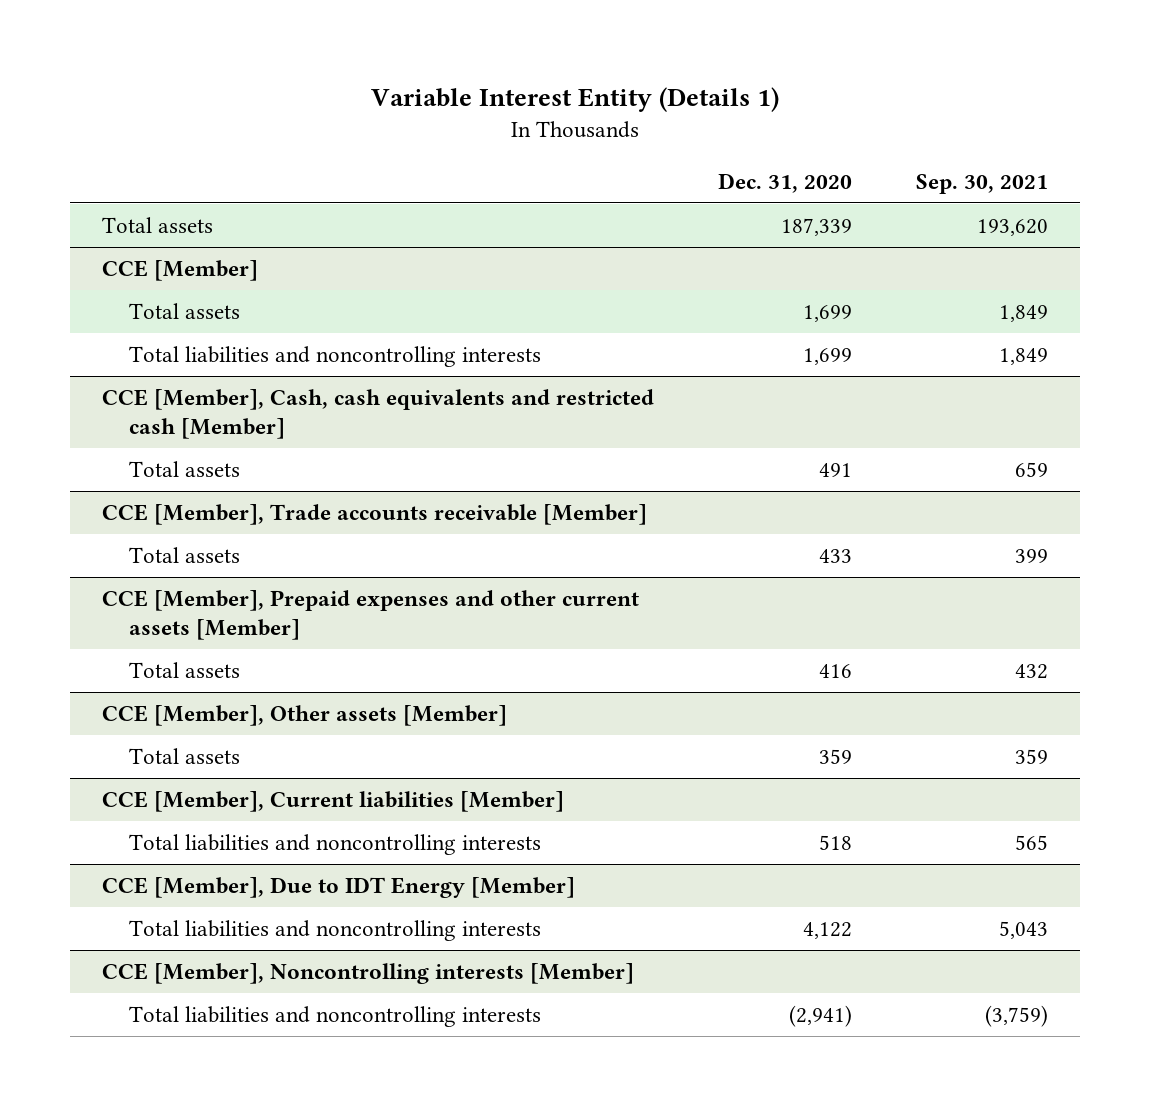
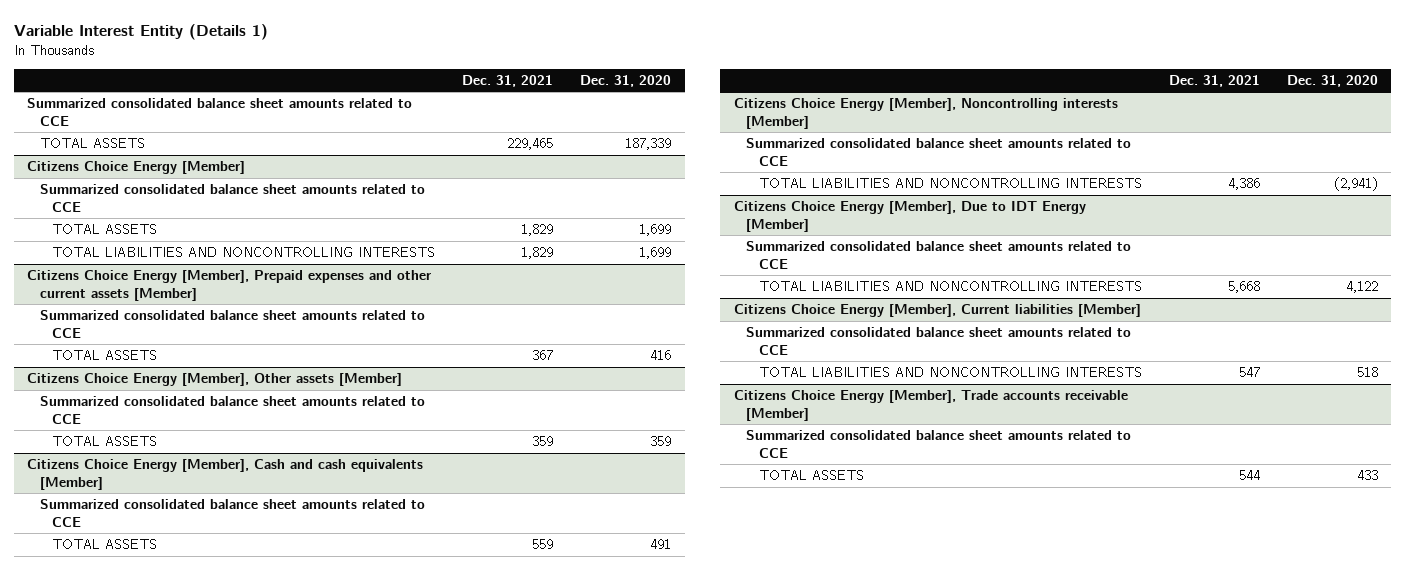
- | Dec. 31, 2020 | Sep. 30, 2021
+ | Dec. 31, 2021 | Dec. 31, 2020
- Total assets | 187,339 | 193,620
- CCE [Member]
- Total assets | 1,699 | 1,849
- Total liabilities and noncontrolling interests | 1,699 | 1,849
- CCE [Member], Cash, cash equivalents and restricted cash [Member]
- Total assets | 491 | 659
- CCE [Member], Trade accounts receivable [Member]
- Total assets | 433 | 399
- CCE [Member], Prepaid expenses and other current assets [Member]
- Total assets | 416 | 432
- CCE [Member], Other assets [Member]
- Total assets | 359 | 359
- CCE [Member], Current liabilities [Member]
- Total liabilities and noncontrolling interests | 518 | 565
- CCE [Member], Due to IDT Energy [Member]
- Total liabilities and noncontrolling interests | 4,122 | 5,043
- CCE [Member], Noncontrolling interests [Member]
- Total liabilities and noncontrolling interests | (2,941) | (3,759)
+ Summarized consolidated balance sheet amounts related to CCE
+ TOTAL ASSETS | 229,465 | 187,339
+ Citizens Choice Energy [Member]
+ Summarized consolidated balance sheet amounts related to CCE
+ TOTAL ASSETS | 1,829 | 1,699
+ TOTAL LIABILITIES AND NONCONTROLLING INTERESTS | 1,829 | 1,699
+ Citizens Choice Energy [Member], Prepaid expenses and other current assets [Member]
+ Summarized consolidated balance sheet amounts related to CCE
+ TOTAL ASSETS | 367 | 416
+ Citizens Choice Energy [Member], Other assets [Member]
+ Summarized consolidated balance sheet amounts related to CCE
+ TOTAL ASSETS | 359 | 359
+ Citizens Choice Energy [Member], Cash and cash equivalents [Member]
+ Summarized consolidated balance sheet amounts related to CCE
+ TOTAL ASSETS | 559 | 491
+ Citizens Choice Energy [Member], Noncontrolling interests [Member]
+ Summarized consolidated balance sheet amounts related to CCE
+ TOTAL LIABILITIES AND NONCONTROLLING INTERESTS | 4,386 | (2,941)
+ Citizens Choice Energy [Member], Due to IDT Energy [Member]
+ Summarized consolidated balance sheet amounts related to CCE
+ TOTAL LIABILITIES AND NONCONTROLLING INTERESTS | 5,668 | 4,122
+ Citizens Choice Energy [Member], Current liabilities [Member]
+ Summarized consolidated balance sheet amounts related to CCE
+ TOTAL LIABILITIES AND NONCONTROLLING INTERESTS | 547 | 518
+ Citizens Choice Energy [Member], Trade accounts receivable [Member]
+ Summarized consolidated balance sheet amounts related to CCE
+ TOTAL ASSETS | 544 | 433

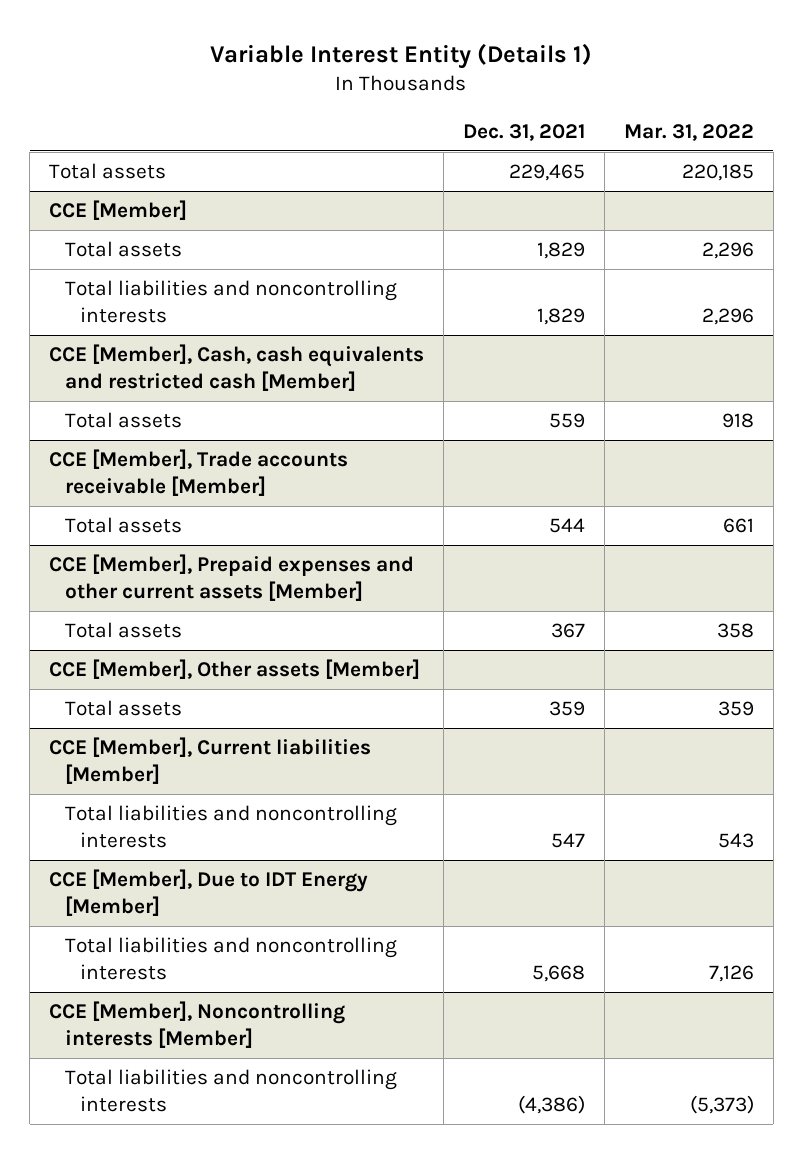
- | Dec. 31, 2021 | Dec. 31, 2020
+ | Dec. 31, 2021 | Mar. 31, 2022
- Summarized consolidated balance sheet amounts related to CCE
- TOTAL ASSETS | 229,465 | 187,339
- Citizens Choice Energy [Member]
- Summarized consolidated balance sheet amounts related to CCE
- TOTAL ASSETS | 1,829 | 1,699
- TOTAL LIABILITIES AND NONCONTROLLING INTERESTS | 1,829 | 1,699
- Citizens Choice Energy [Member], Prepaid expenses and other current assets [Member]
- Summarized consolidated balance sheet amounts related to CCE
- TOTAL ASSETS | 367 | 416
- Citizens Choice Energy [Member], Other assets [Member]
- Summarized consolidated balance sheet amounts related to CCE
- TOTAL ASSETS | 359 | 359
- Citizens Choice Energy [Member], Cash and cash equivalents [Member]
- Summarized consolidated balance sheet amounts related to CCE
- TOTAL ASSETS | 559 | 491
- Citizens Choice Energy [Member], Noncontrolling interests [Member]
- Summarized consolidated balance sheet amounts related to CCE
- TOTAL LIABILITIES AND NONCONTROLLING INTERESTS | 4,386 | (2,941)
- Citizens Choice Energy [Member], Due to IDT Energy [Member]
- Summarized consolidated balance sheet amounts related to CCE
- TOTAL LIABILITIES AND NONCONTROLLING INTERESTS | 5,668 | 4,122
- Citizens Choice Energy [Member], Current liabilities [Member]
- Summarized consolidated balance sheet amounts related to CCE
- TOTAL LIABILITIES AND NONCONTROLLING INTERESTS | 547 | 518
- Citizens Choice Energy [Member], Trade accounts receivable [Member]
- Summarized consolidated balance sheet amounts related to CCE
- TOTAL ASSETS | 544 | 433
+ Total assets | 229,465 | 220,185
+ CCE [Member]
+ Total assets | 1,829 | 2,296
+ Total liabilities and noncontrolling interests | 1,829 | 2,296
+ CCE [Member], Cash, cash equivalents and restricted cash [Member]
+ Total assets | 559 | 918
+ CCE [Member], Trade accounts receivable [Member]
+ Total assets | 544 | 661
+ CCE [Member], Prepaid expenses and other current assets [Member]
+ Total assets | 367 | 358
+ CCE [Member], Other assets [Member]
+ Total assets | 359 | 359
+ CCE [Member], Current liabilities [Member]
+ Total liabilities and noncontrolling interests | 547 | 543
+ CCE [Member], Due to IDT Energy [Member]
+ Total liabilities and noncontrolling interests | 5,668 | 7,126
+ CCE [Member], Noncontrolling interests [Member]
+ Total liabilities and noncontrolling interests | (4,386) | (5,373)

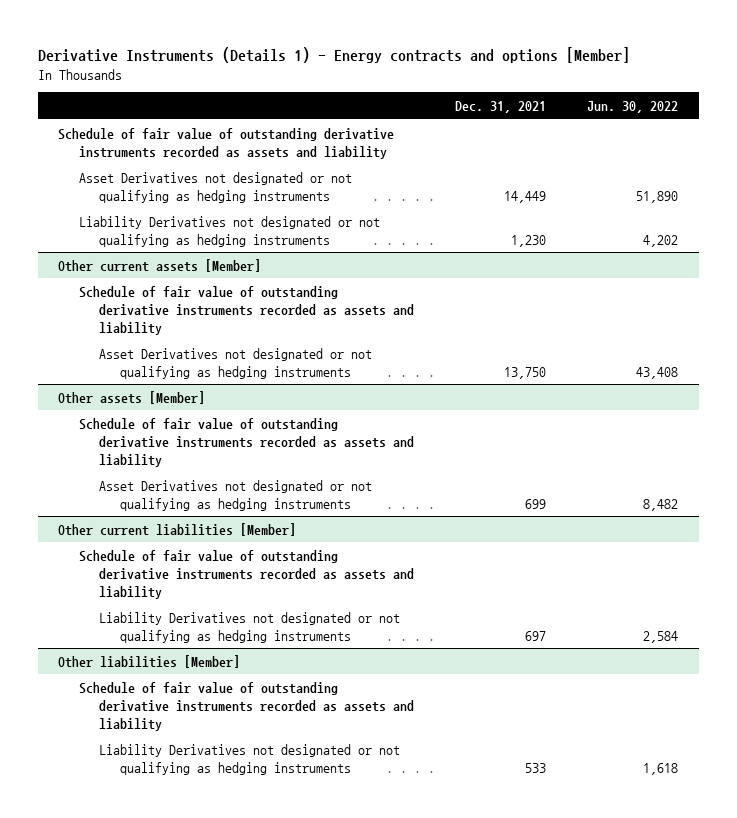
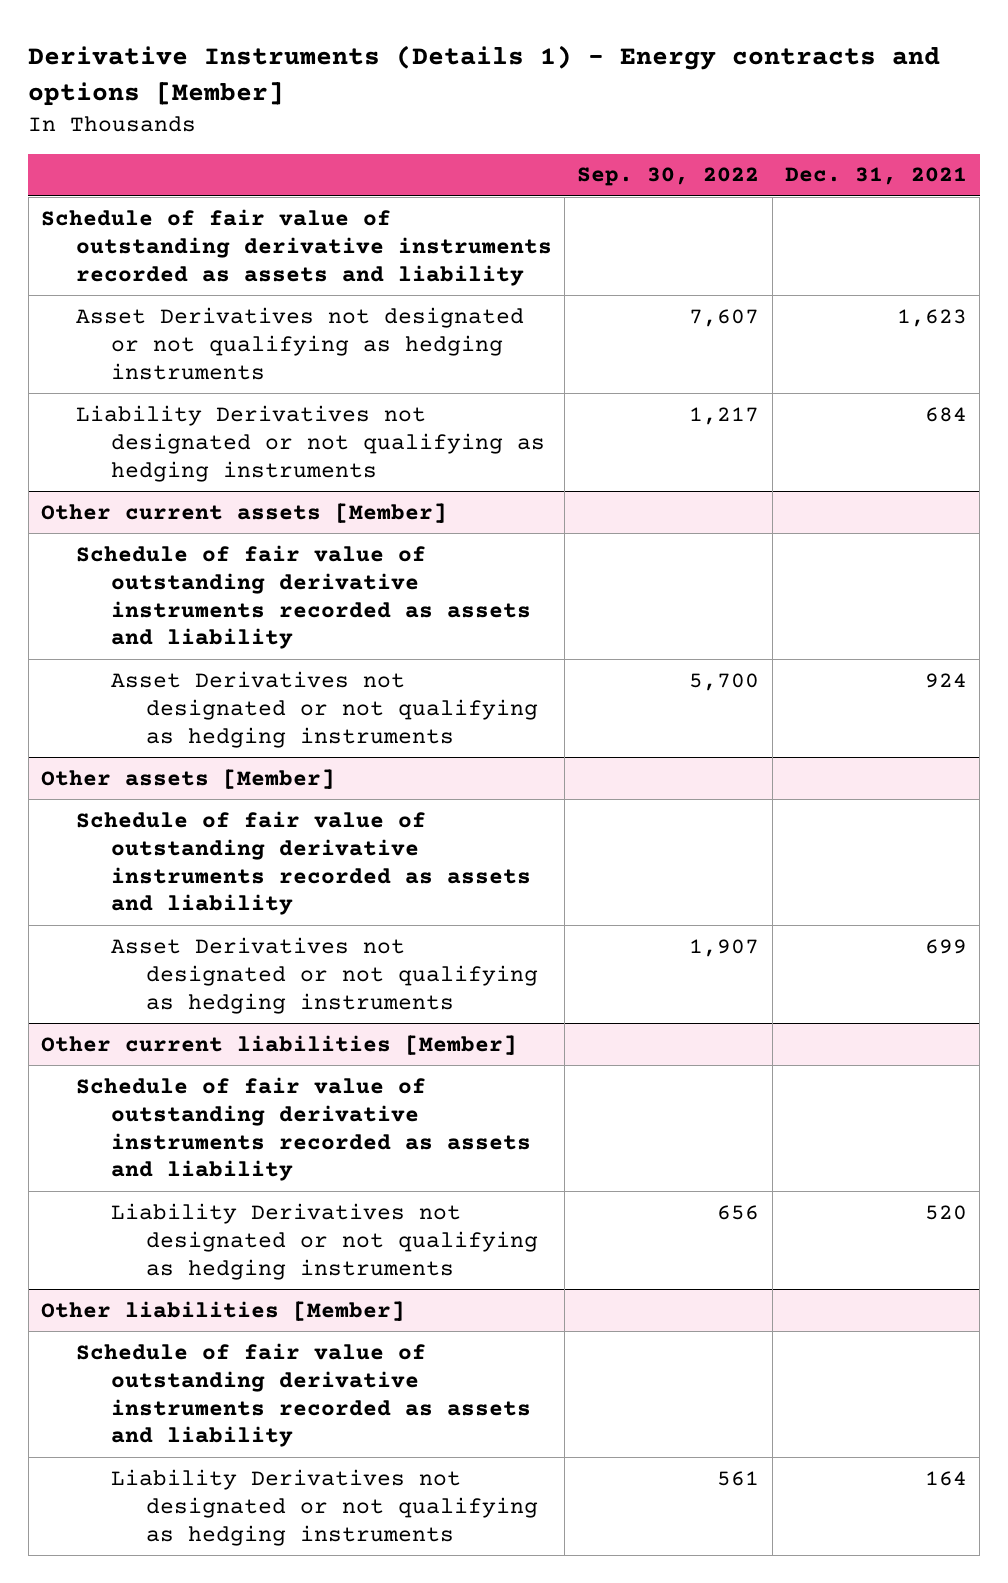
- | Dec. 31, 2021 | Jun. 30, 2022
+ | Sep. 30, 2022 | Dec. 31, 2021
- Asset Derivatives not designated or not qualifying as hedging instruments | 14,449 | 51,890
- Liability Derivatives not designated or not qualifying as hedging instruments | 1,230 | 4,202
+ Asset Derivatives not designated or not qualifying as hedging instruments | 7,607 | 1,623
+ Liability Derivatives not designated or not qualifying as hedging instruments | 1,217 | 684
@ Other current assets [Member]
- Asset Derivatives not designated or not qualifying as hedging instruments | 13,750 | 43,408
+ Asset Derivatives not designated or not qualifying as hedging instruments | 5,700 | 924
@ Other current liabilities [Member]
- Liability Derivatives not designated or not qualifying as hedging instruments | 697 | 2,584
+ Liability Derivatives not designated or not qualifying as hedging instruments | 656 | 520
@ Other liabilities [Member]
- Liability Derivatives not designated or not qualifying as hedging instruments | 533 | 1,618
+ Liability Derivatives not designated or not qualifying as hedging instruments | 561 | 164

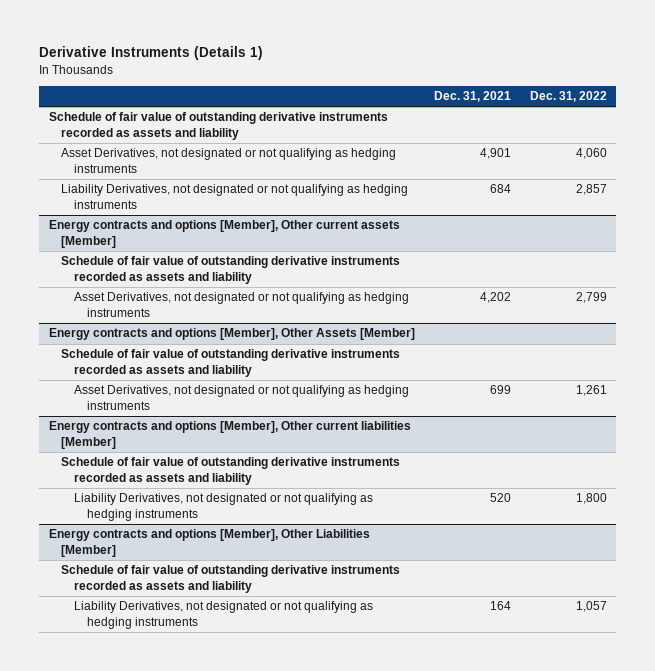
- Derivative Instruments (Details 1) - Energy contracts and options [Member]
+ Derivative Instruments (Details 1)
- | Sep. 30, 2022 | Dec. 31, 2021
+ | Dec. 31, 2021 | Dec. 31, 2022
- Asset Derivatives not designated or not qualifying as hedging instruments | 7,607 | 1,623
- Liability Derivatives not designated or not qualifying as hedging instruments | 1,217 | 684
- Other current assets [Member]
+ Asset Derivatives, not designated or not qualifying as hedging instruments | 4,901 | 4,060
+ Liability Derivatives, not designated or not qualifying as hedging instruments | 684 | 2,857
+ Energy contracts and options [Member], Other current assets [Member]
- Asset Derivatives not designated or not qualifying as hedging instruments | 5,700 | 924
- Other assets [Member]
+ Asset Derivatives, not designated or not qualifying as hedging instruments | 4,202 | 2,799
+ Energy contracts and options [Member], Other Assets [Member]
- Asset Derivatives not designated or not qualifying as hedging instruments | 1,907 | 699
- Other current liabilities [Member]
+ Asset Derivatives, not designated or not qualifying as hedging instruments | 699 | 1,261
+ Energy contracts and options [Member], Other current liabilities [Member]
- Liability Derivatives not designated or not qualifying as hedging instruments | 656 | 520
- Other liabilities [Member]
+ Liability Derivatives, not designated or not qualifying as hedging instruments | 520 | 1,800
+ Energy contracts and options [Member], Other Liabilities [Member]
- Liability Derivatives not designated or not qualifying as hedging instruments | 561 | 164
+ Liability Derivatives, not designated or not qualifying as hedging instruments | 164 | 1,057

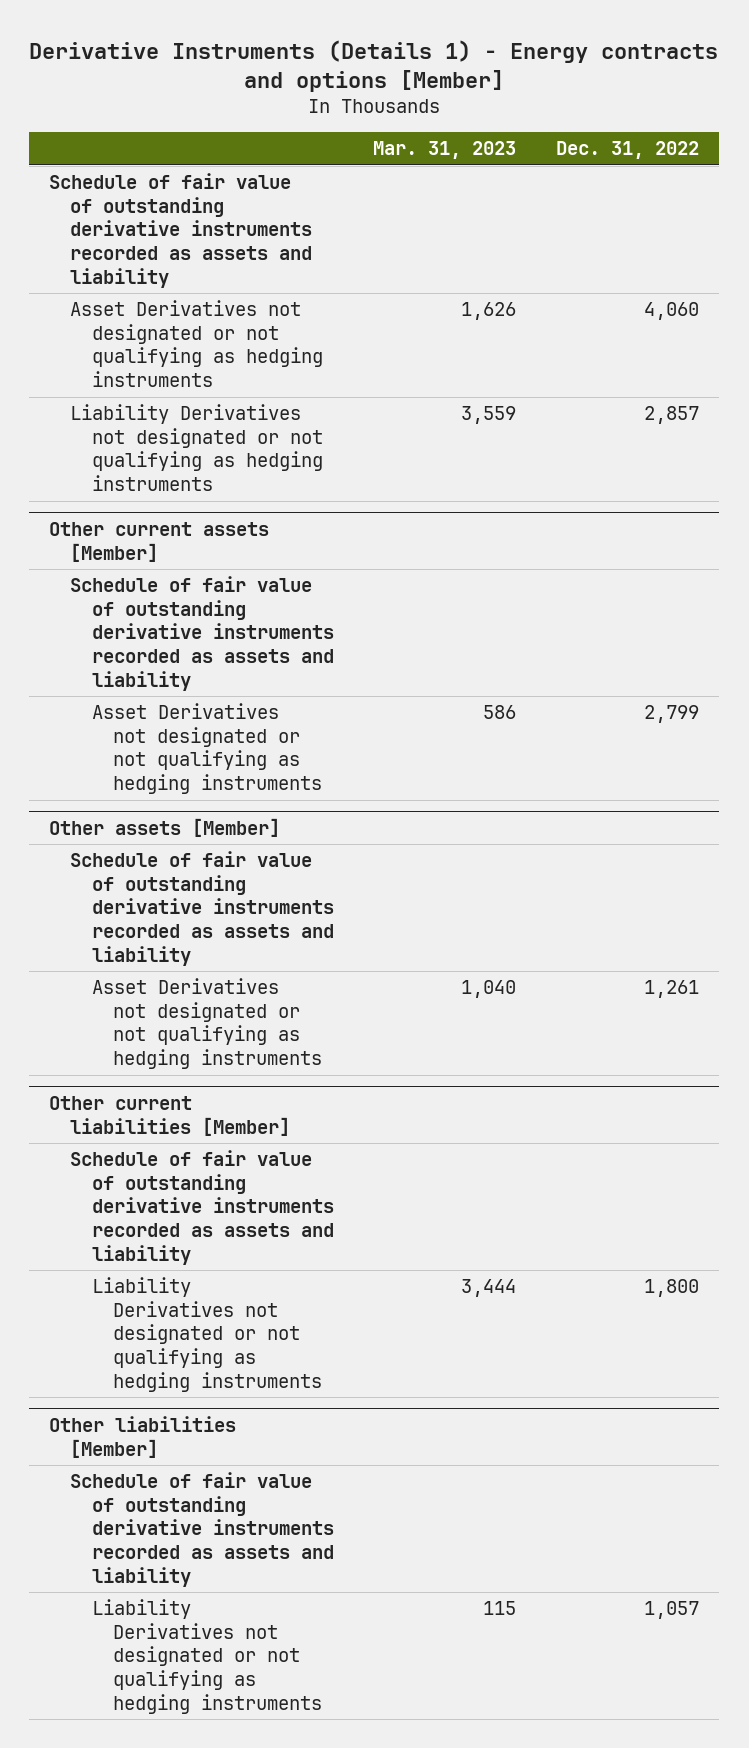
- Derivative Instruments (Details 1)
+ Derivative Instruments (Details 1) - Energy contracts and options [Member]
- | Dec. 31, 2021 | Dec. 31, 2022
+ | Mar. 31, 2023 | Dec. 31, 2022
- Asset Derivatives, not designated or not qualifying as hedging instruments | 4,901 | 4,060
- Liability Derivatives, not designated or not qualifying as hedging instruments | 684 | 2,857
- Energy contracts and options [Member], Other current assets [Member]
+ Asset Derivatives not designated or not qualifying as hedging instruments | 1,626 | 4,060
+ Liability Derivatives not designated or not qualifying as hedging instruments | 3,559 | 2,857
+ Other current assets [Member]
- Asset Derivatives, not designated or not qualifying as hedging instruments | 4,202 | 2,799
- Energy contracts and options [Member], Other Assets [Member]
+ Asset Derivatives not designated or not qualifying as hedging instruments | 586 | 2,799
+ Other assets [Member]
- Asset Derivatives, not designated or not qualifying as hedging instruments | 699 | 1,261
- Energy contracts and options [Member], Other current liabilities [Member]
+ Asset Derivatives not designated or not qualifying as hedging instruments | 1,040 | 1,261
+ Other current liabilities [Member]
- Liability Derivatives, not designated or not qualifying as hedging instruments | 520 | 1,800
- Energy contracts and options [Member], Other Liabilities [Member]
+ Liability Derivatives not designated or not qualifying as hedging instruments | 3,444 | 1,800
+ Other liabilities [Member]
- Liability Derivatives, not designated or not qualifying as hedging instruments | 164 | 1,057
+ Liability Derivatives not designated or not qualifying as hedging instruments | 115 | 1,057

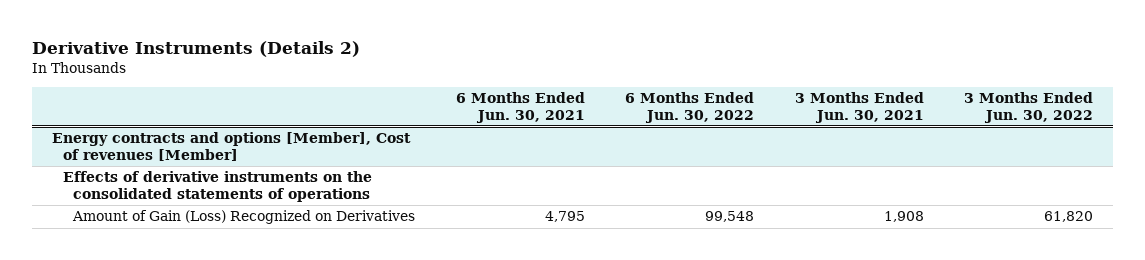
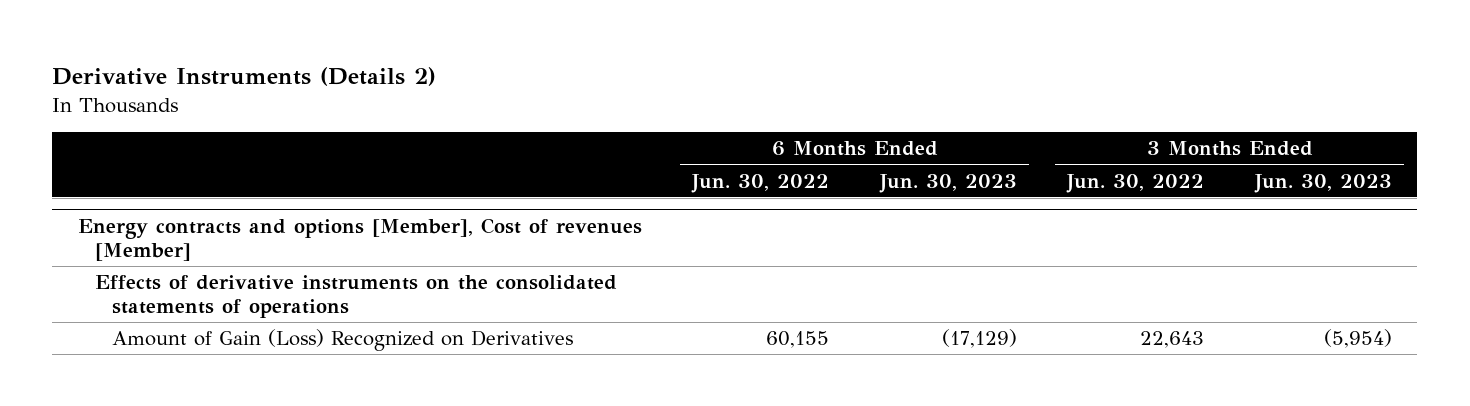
- | 6 Months Ended Jun. 30, 2021 | 6 Months Ended Jun. 30, 2022 | 3 Months Ended Jun. 30, 2021 | 3 Months Ended Jun. 30, 2022
+ | 6 Months Ended Jun. 30, 2022 | 6 Months Ended Jun. 30, 2023 | 3 Months Ended Jun. 30, 2022 | 3 Months Ended Jun. 30, 2023
@ Energy contracts and options [Member], Cost of revenues [Member]
- Amount of Gain (Loss) Recognized on Derivatives | 4,795 | 99,548 | 1,908 | 61,820
+ Amount of Gain (Loss) Recognized on Derivatives | 60,155 | (17,129) | 22,643 | (5,954)

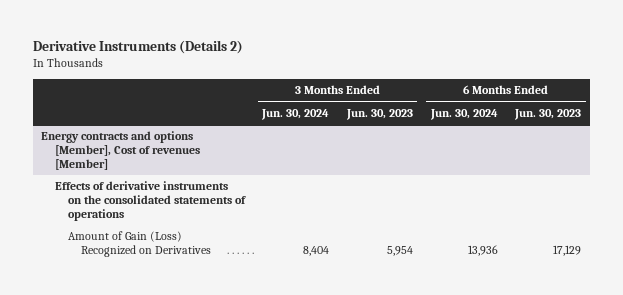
- | 6 Months Ended Jun. 30, 2022 | 6 Months Ended Jun. 30, 2023 | 3 Months Ended Jun. 30, 2022 | 3 Months Ended Jun. 30, 2023
+ | 3 Months Ended Jun. 30, 2024 | 3 Months Ended Jun. 30, 2023 | 6 Months Ended Jun. 30, 2024 | 6 Months Ended Jun. 30, 2023
@ Energy contracts and options [Member], Cost of revenues [Member]
- Amount of Gain (Loss) Recognized on Derivatives | 60,155 | (17,129) | 22,643 | (5,954)
+ Amount of Gain (Loss) Recognized on Derivatives | 8,404 | 5,954 | 13,936 | 17,129

